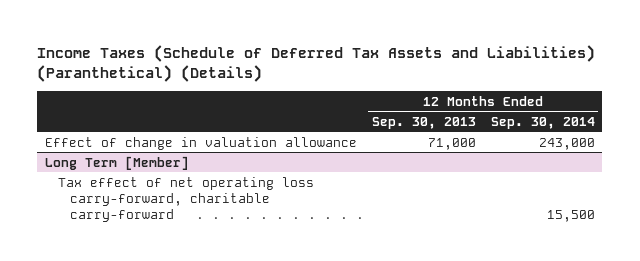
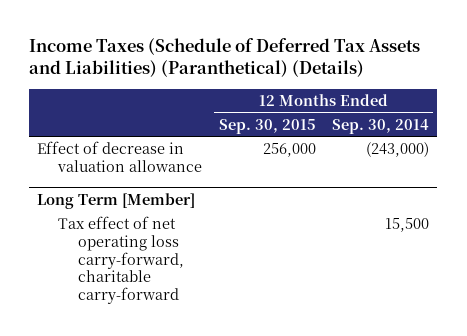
- | 12 Months Ended Sep. 30, 2013 | 12 Months Ended Sep. 30, 2014
+ | 12 Months Ended Sep. 30, 2015 | 12 Months Ended Sep. 30, 2014
- Effect of change in valuation allowance | 71,000 | 243,000
+ Effect of decrease in valuation allowance | 256,000 | (243,000)

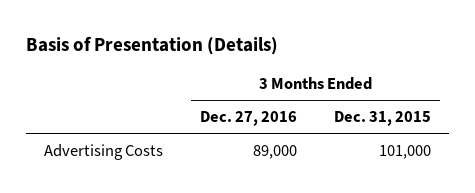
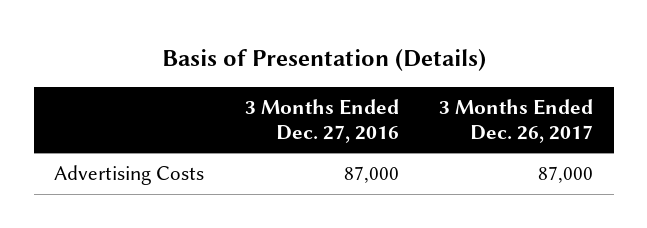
- | 3 Months Ended Dec. 27, 2016 | 3 Months Ended Dec. 31, 2015
+ | 3 Months Ended Dec. 27, 2016 | 3 Months Ended Dec. 26, 2017
- Advertising Costs | 89,000 | 101,000
+ Advertising Costs | 87,000 | 87,000

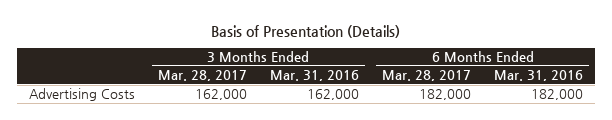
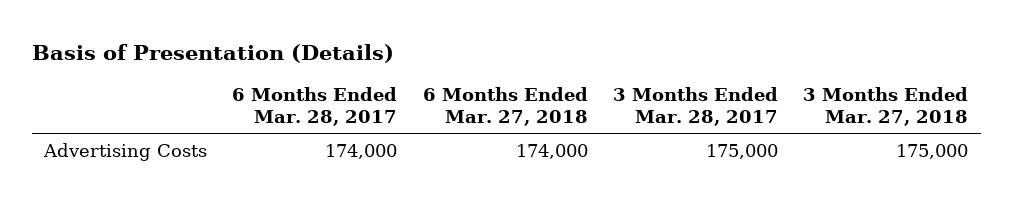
- | 3 Months Ended Mar. 28, 2017 | 3 Months Ended Mar. 31, 2016 | 6 Months Ended Mar. 28, 2017 | 6 Months Ended Mar. 31, 2016
+ | 6 Months Ended Mar. 28, 2017 | 6 Months Ended Mar. 27, 2018 | 3 Months Ended Mar. 28, 2017 | 3 Months Ended Mar. 27, 2018
- Advertising Costs | 162,000 | 162,000 | 182,000 | 182,000
+ Advertising Costs | 174,000 | 174,000 | 175,000 | 175,000

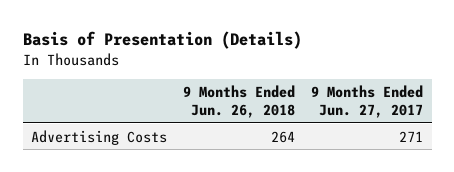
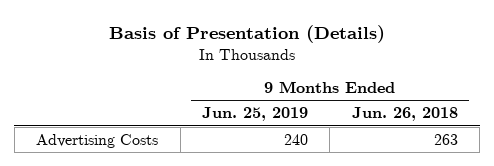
- | 9 Months Ended Jun. 26, 2018 | 9 Months Ended Jun. 27, 2017
+ | 9 Months Ended Jun. 25, 2019 | 9 Months Ended Jun. 26, 2018
- Advertising Costs | 264 | 271
+ Advertising Costs | 240 | 263

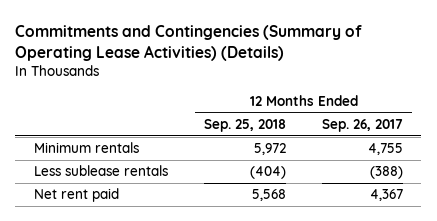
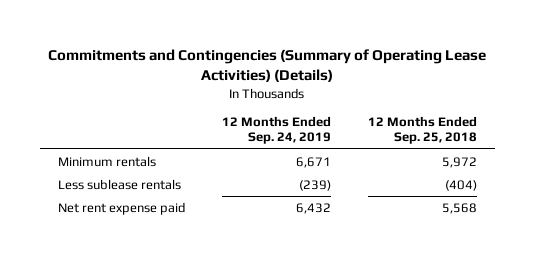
- | 12 Months Ended Sep. 25, 2018 | 12 Months Ended Sep. 26, 2017
+ | 12 Months Ended Sep. 24, 2019 | 12 Months Ended Sep. 25, 2018
- Net rent paid | 5,568 | 4,367
+ Net rent expense paid | 6,432 | 5,568

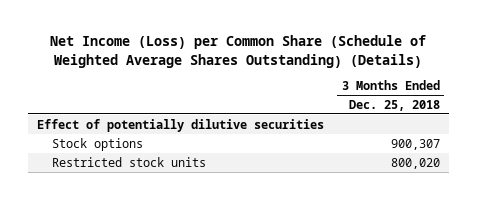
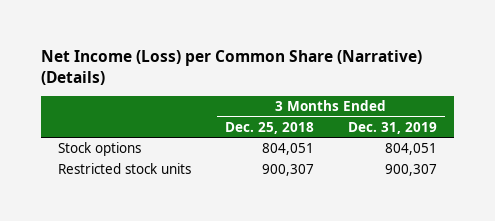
- Net Income (Loss) per Common Share (Schedule of Weighted Average Shares Outstanding) (Details)
+ Net Income (Loss) per Common Share (Narrative) (Details)
- | 3 Months Ended Dec. 25, 2018
+ | 3 Months Ended Dec. 25, 2018 | 3 Months Ended Dec. 31, 2019
- Effect of potentially dilutive securities
- Stock options | 900,307
- Restricted stock units | 800,020
+ Stock options | 804,051 | 804,051
+ Restricted stock units | 900,307 | 900,307

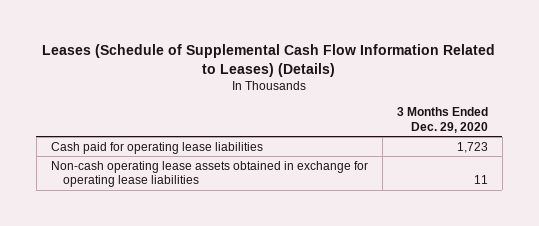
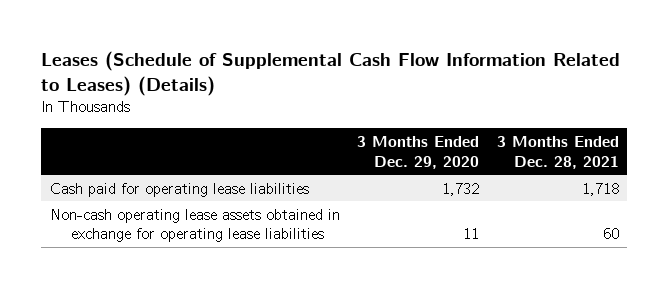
- | 3 Months Ended Dec. 29, 2020
+ | 3 Months Ended Dec. 29, 2020 | 3 Months Ended Dec. 28, 2021
- Cash paid for operating lease liabilities | 1,723
+ Cash paid for operating lease liabilities | 1,732 | 1,718

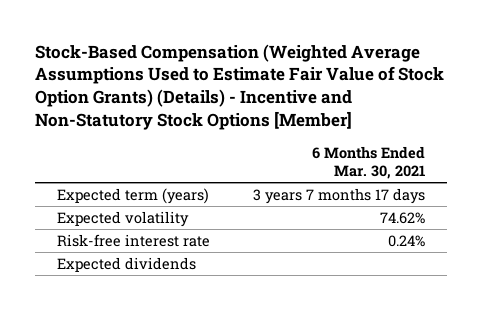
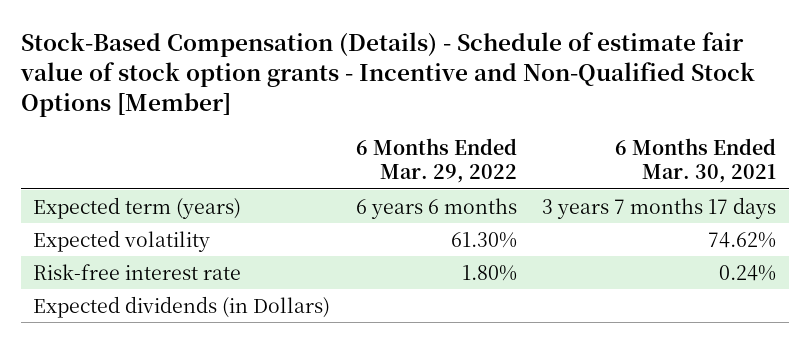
- Stock-Based Compensation (Weighted Average Assumptions Used to Estimate Fair Value of Stock Option Grants) (Details) - Incentive and Non-Statutory Stock Options [Member]
+ Stock-Based Compensation (Details) - Schedule of estimate fair value of stock option grants - Incentive and Non-Qualified Stock Options [Member]
- | 6 Months Ended Mar. 30, 2021
+ | 6 Months Ended Mar. 29, 2022 | 6 Months Ended Mar. 30, 2021
- Expected dividends
+ Expected dividends (in Dollars)

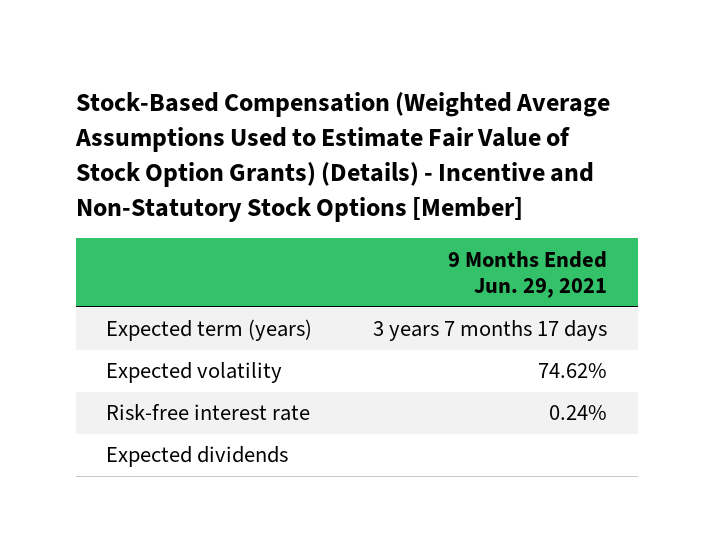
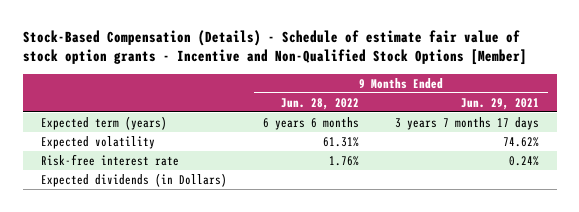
- Stock-Based Compensation (Weighted Average Assumptions Used to Estimate Fair Value of Stock Option Grants) (Details) - Incentive and Non-Statutory Stock Options [Member]
+ Stock-Based Compensation (Details) - Schedule of estimate fair value of stock option grants - Incentive and Non-Qualified Stock Options [Member]
- | 9 Months Ended Jun. 29, 2021
+ | 9 Months Ended Jun. 28, 2022 | 9 Months Ended Jun. 29, 2021
- Expected dividends
+ Expected dividends (in Dollars)

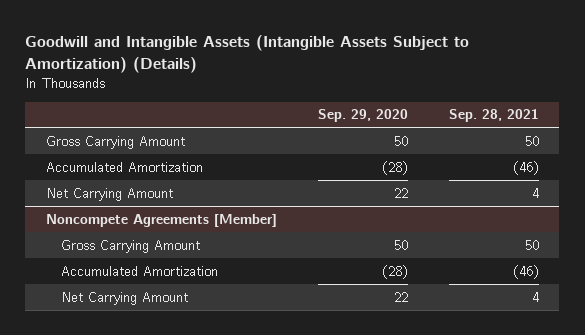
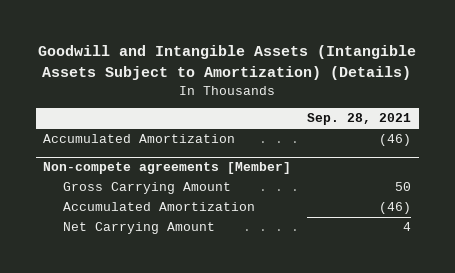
- | Sep. 29, 2020 | Sep. 28, 2021
+ | Sep. 28, 2021
- Gross Carrying Amount | 50 | 50
- Net Carrying Amount | 22 | 4
- Noncompete Agreements [Member]
+ Non-compete agreements [Member]

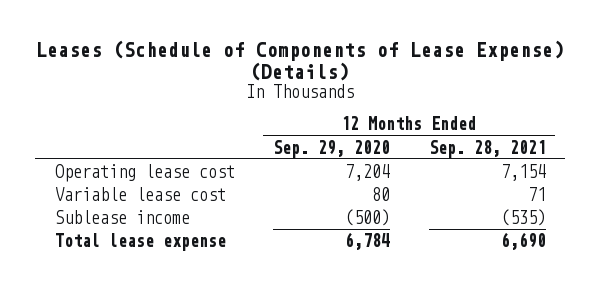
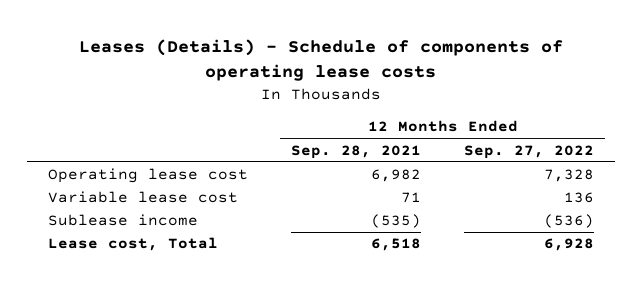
- Leases (Schedule of Components of Lease Expense) (Details)
+ Leases (Details) - Schedule of components of operating lease costs
- | 12 Months Ended Sep. 29, 2020 | 12 Months Ended Sep. 28, 2021
+ | 12 Months Ended Sep. 28, 2021 | 12 Months Ended Sep. 27, 2022
- Operating lease cost | 7,204 | 7,154
+ Operating lease cost | 6,982 | 7,328
- Total lease expense | 6,784 | 6,690
+ Lease cost, Total | 6,518 | 6,928

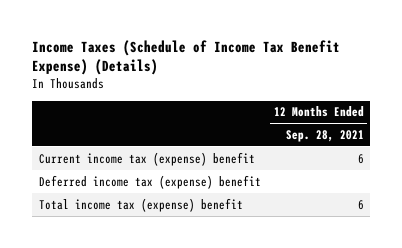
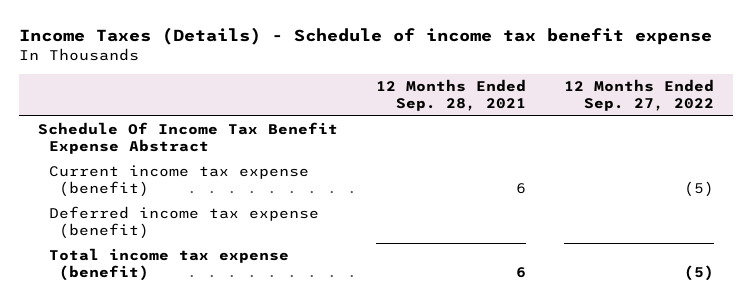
- Income Taxes (Schedule of Income Tax Benefit Expense) (Details)
+ Income Taxes (Details) - Schedule of income tax benefit expense
- | 12 Months Ended Sep. 28, 2021
+ | 12 Months Ended Sep. 28, 2021 | 12 Months Ended Sep. 27, 2022
- Current income tax (expense) benefit | 6
- Deferred income tax (expense) benefit
- Total income tax (expense) benefit | 6
+ Schedule Of Income Tax Benefit Expense Abstract
+ Current income tax expense (benefit) | 6 | (5)
+ Deferred income tax expense (benefit)
+ Total income tax expense (benefit) | 6 | (5)

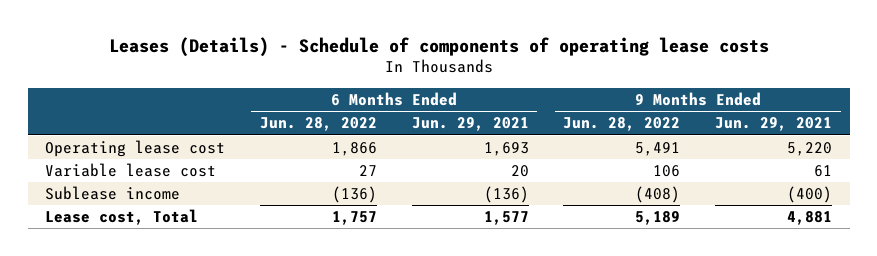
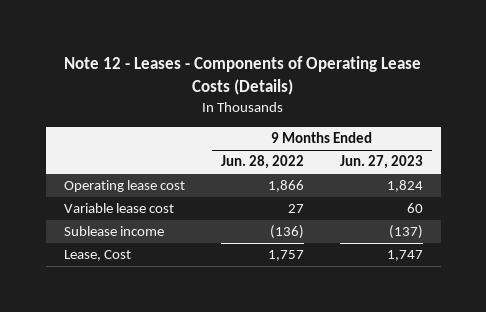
- Leases (Details) - Schedule of components of operating lease costs
+ Note 12 - Leases - Components of Operating Lease Costs (Details)
- | 6 Months Ended Jun. 28, 2022 | 6 Months Ended Jun. 29, 2021 | 9 Months Ended Jun. 28, 2022 | 9 Months Ended Jun. 29, 2021
+ | 9 Months Ended Jun. 28, 2022 | 9 Months Ended Jun. 27, 2023
- Operating lease cost | 1,866 | 1,693 | 5,491 | 5,220
- Variable lease cost | 27 | 20 | 106 | 61
- Sublease income | (136) | (136) | (408) | (400)
- Lease cost, Total | 1,757 | 1,577 | 5,189 | 4,881
+ Operating lease cost | 1,866 | 1,824
+ Variable lease cost | 27 | 60
+ Sublease income | (136) | (137)
+ Lease, Cost | 1,757 | 1,747

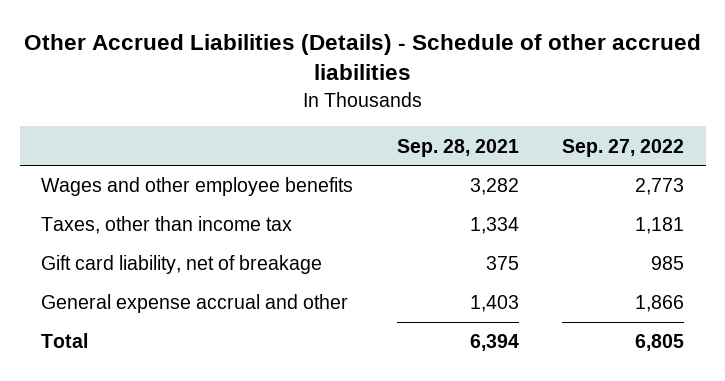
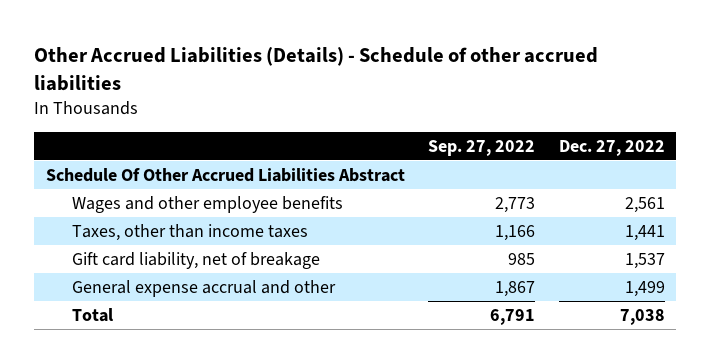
- | Sep. 28, 2021 | Sep. 27, 2022
+ | Sep. 27, 2022 | Dec. 27, 2022
+ Schedule Of Other Accrued Liabilities Abstract
- Taxes, other than income tax | 1,334 | 1,181
+ Taxes, other than income taxes | 1,166 | 1,441
- General expense accrual and other | 1,403 | 1,866
- Total | 6,394 | 6,805
+ General expense accrual and other | 1,867 | 1,499
+ Total | 6,791 | 7,038

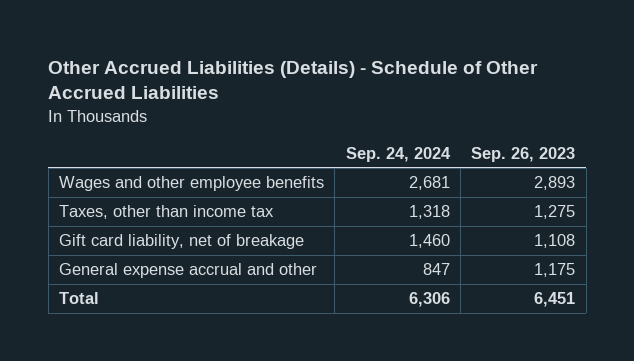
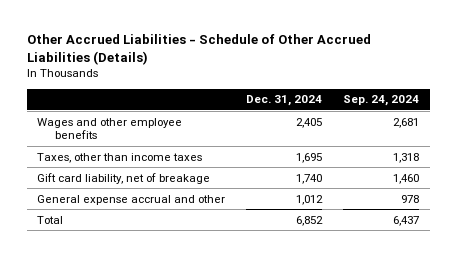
- Other Accrued Liabilities (Details) - Schedule of Other Accrued Liabilities
+ Other Accrued Liabilities - Schedule of Other Accrued Liabilities (Details)
- | Sep. 24, 2024 | Sep. 26, 2023
+ | Dec. 31, 2024 | Sep. 24, 2024
- Taxes, other than income tax | 1,318 | 1,275
+ Taxes, other than income taxes | 1,695 | 1,318
- General expense accrual and other | 847 | 1,175
- Total | 6,306 | 6,451
+ General expense accrual and other | 1,012 | 978
+ Total | 6,852 | 6,437

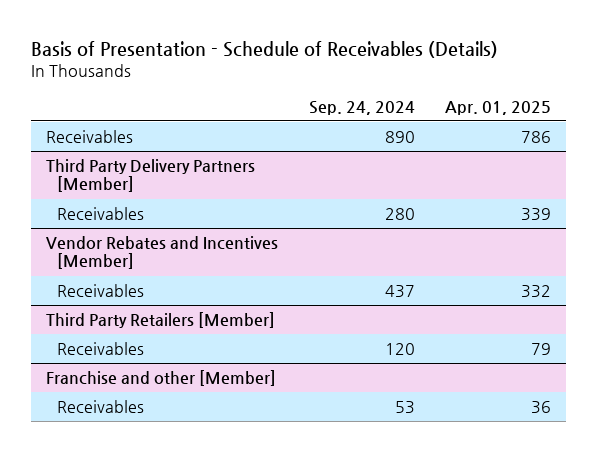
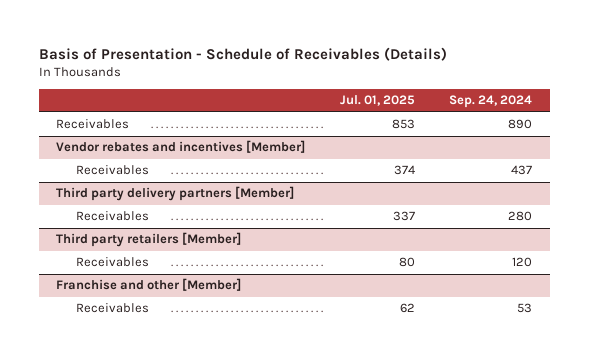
- | Sep. 24, 2024 | Apr. 01, 2025
+ | Jul. 01, 2025 | Sep. 24, 2024
- Third Party Delivery Partners [Member]
- Receivables | 280 | 339
- Vendor Rebates and Incentives [Member]
+ Vendor rebates and incentives [Member]
- Third Party Retailers [Member]
+ Third party delivery partners [Member]
+ Receivables | 337 | 280
+ Third party retailers [Member]

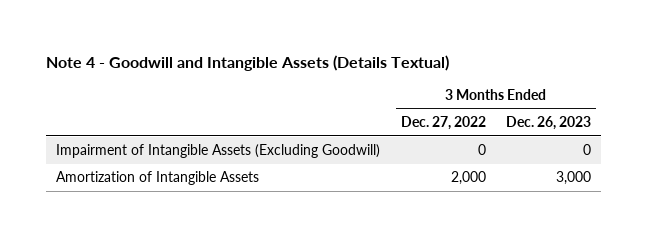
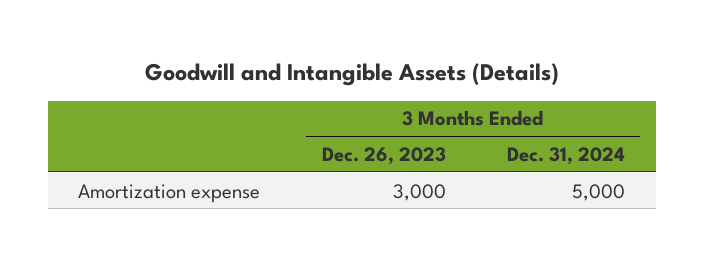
- Note 4 - Goodwill and Intangible Assets (Details Textual)
+ Goodwill and Intangible Assets (Details)
- | 3 Months Ended Dec. 27, 2022 | 3 Months Ended Dec. 26, 2023
+ | 3 Months Ended Dec. 26, 2023 | 3 Months Ended Dec. 31, 2024
- Impairment of Intangible Assets (Excluding Goodwill) | 0 | 0
- Amortization of Intangible Assets | 2,000 | 3,000
+ Amortization expense | 3,000 | 5,000

